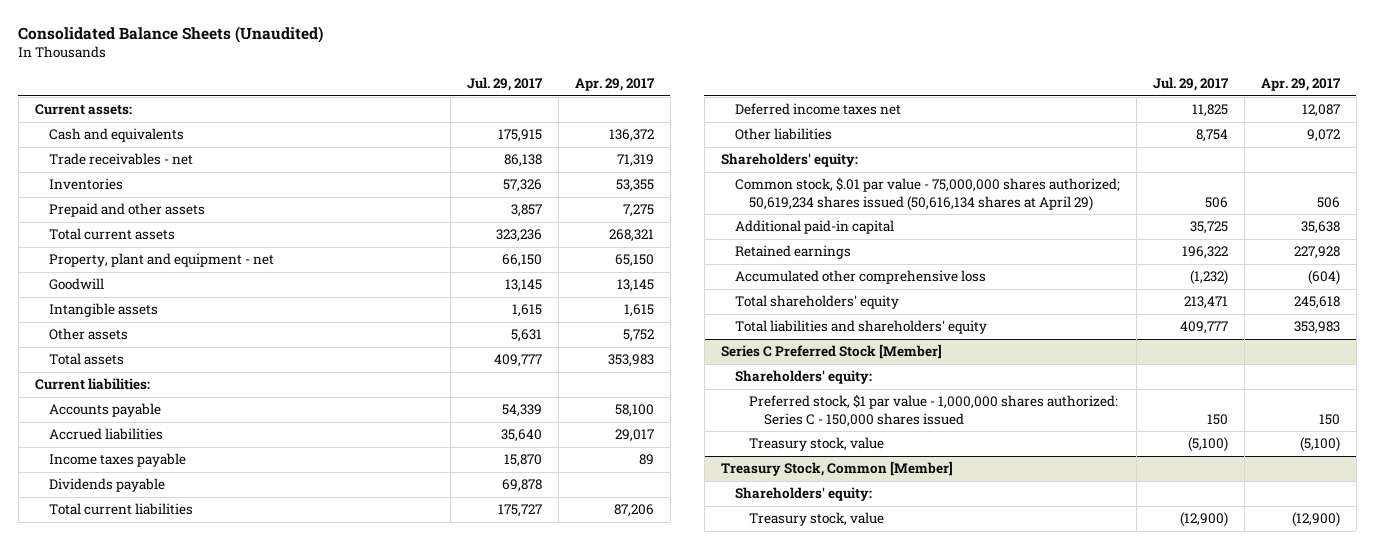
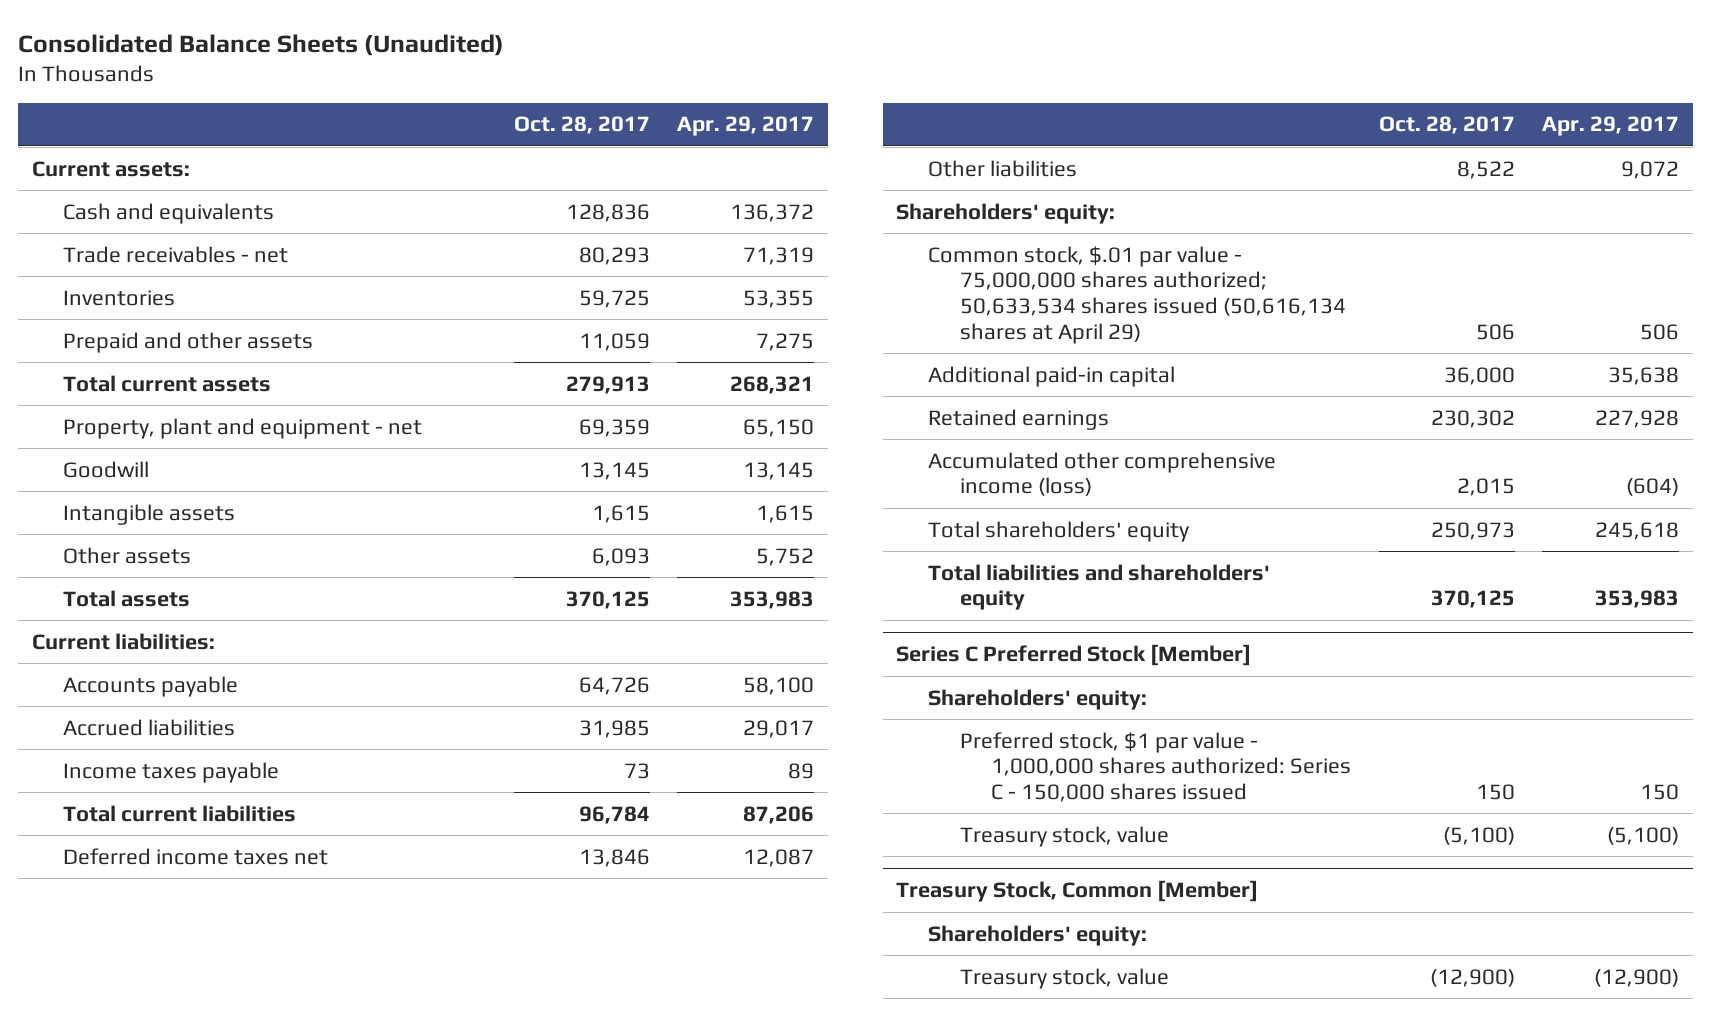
- | Jul. 29, 2017 | Apr. 29, 2017
+ | Oct. 28, 2017 | Apr. 29, 2017
- Dividends payable | 69,878 |
- Common stock, $.01 par value - 75,000,000 shares authorized; 50,619,234 shares issued (50,616,134 shares at April 29) | 506 | 506
+ Common stock, $.01 par value - 75,000,000 shares authorized; 50,633,534 shares issued (50,616,134 shares at April 29) | 506 | 506
- Accumulated other comprehensive loss | (1,232) | (604)
+ Accumulated other comprehensive income (loss) | 2,015 | (604)

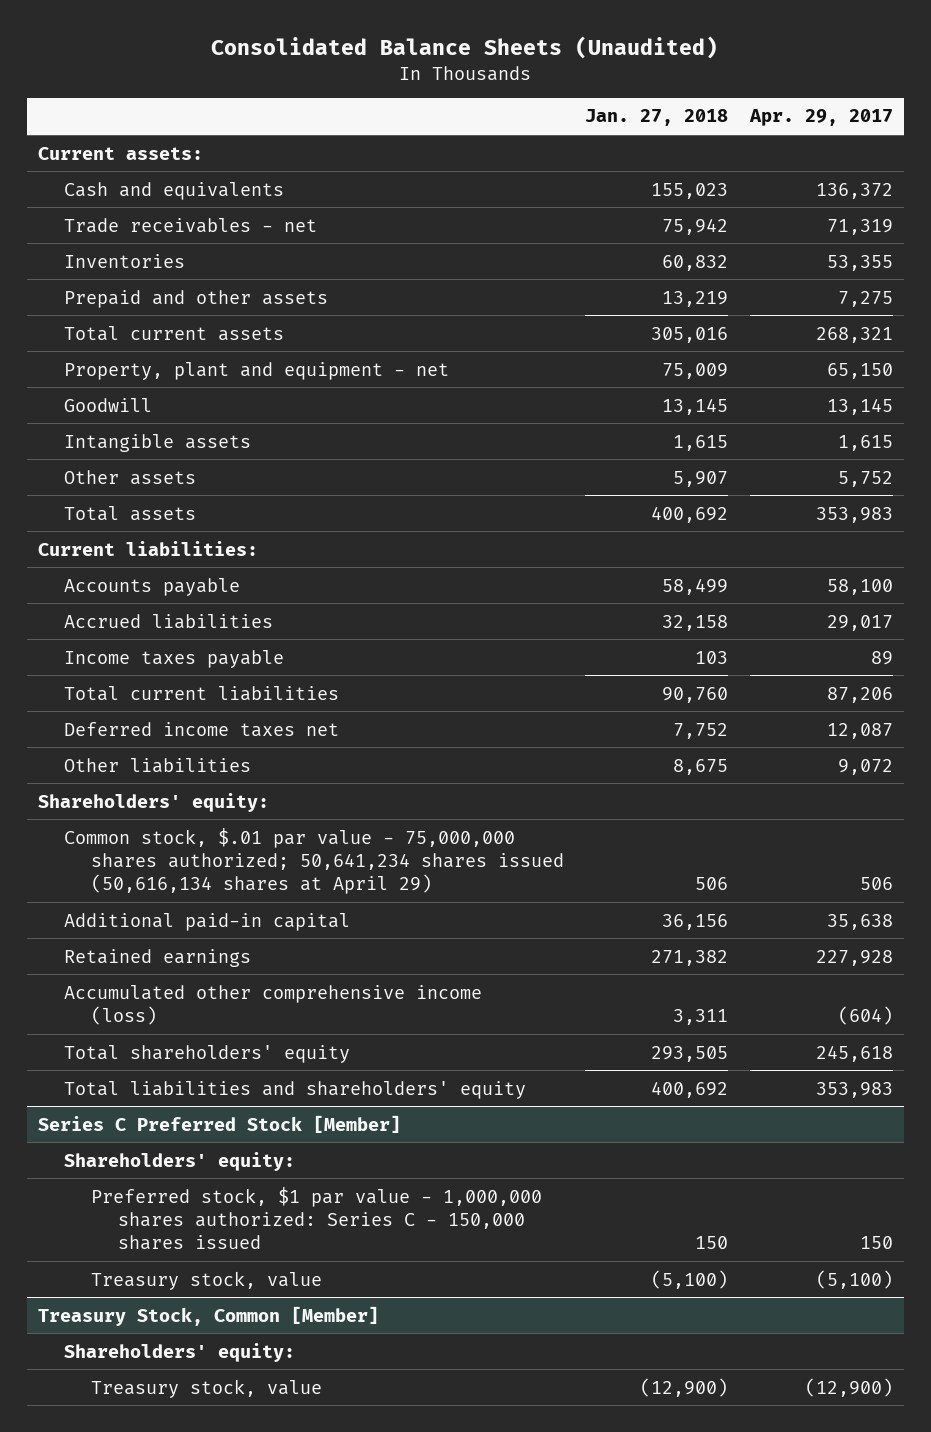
- | Oct. 28, 2017 | Apr. 29, 2017
+ | Jan. 27, 2018 | Apr. 29, 2017
- Common stock, $.01 par value - 75,000,000 shares authorized; 50,633,534 shares issued (50,616,134 shares at April 29) | 506 | 506
+ Common stock, $.01 par value - 75,000,000 shares authorized; 50,641,234 shares issued (50,616,134 shares at April 29) | 506 | 506

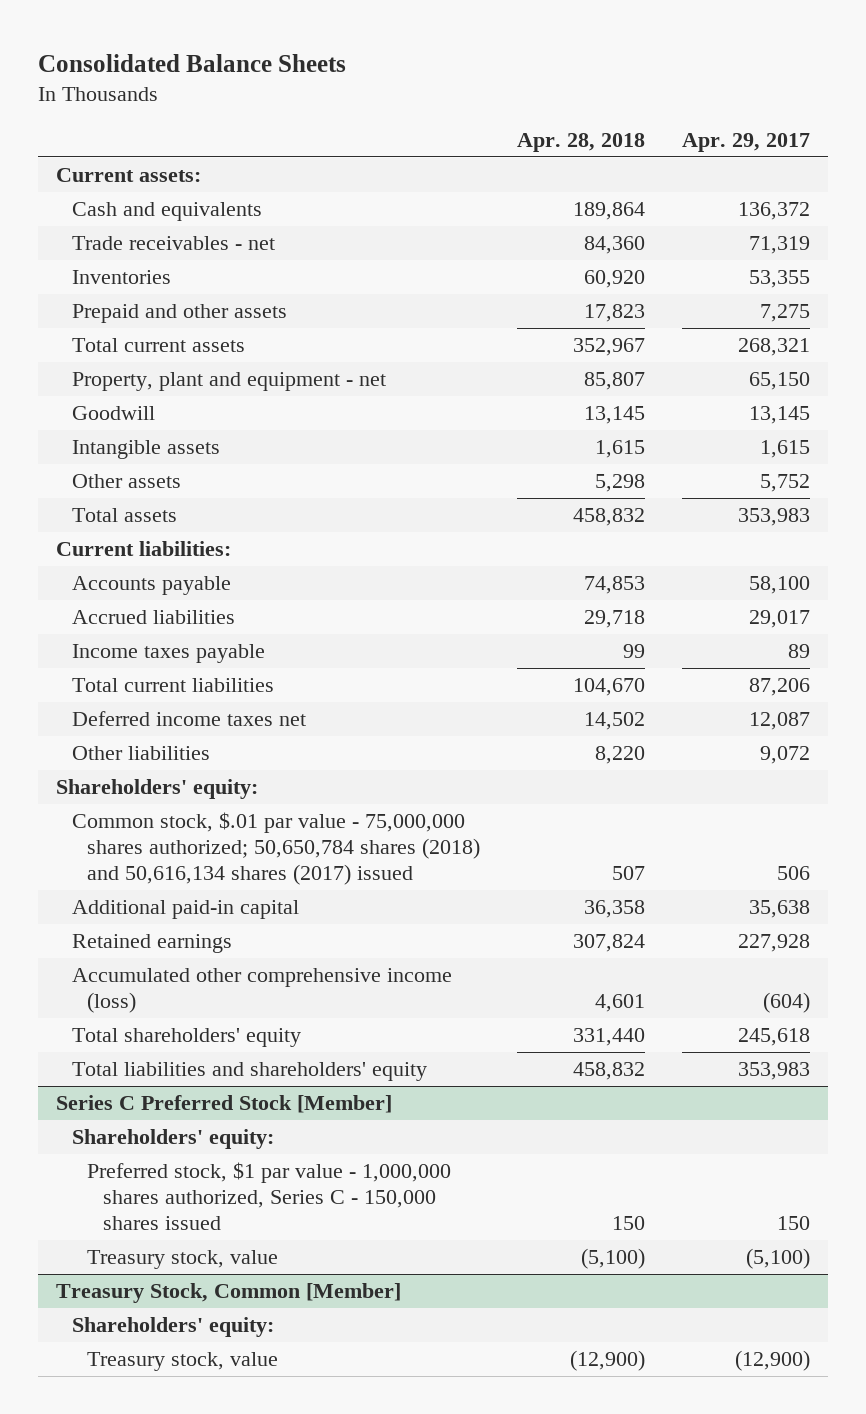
- Consolidated Balance Sheets (Unaudited)
+ Consolidated Balance Sheets
- | Jan. 27, 2018 | Apr. 29, 2017
+ | Apr. 28, 2018 | Apr. 29, 2017
- Common stock, $.01 par value - 75,000,000 shares authorized; 50,641,234 shares issued (50,616,134 shares at April 29) | 506 | 506
+ Common stock, $.01 par value - 75,000,000 shares authorized; 50,650,784 shares (2018) and 50,616,134 shares (2017) issued | 507 | 506
@ Series C Preferred Stock [Member]
- Preferred stock, $1 par value - 1,000,000 shares authorized: Series C - 150,000 shares issued | 150 | 150
+ Preferred stock, $1 par value - 1,000,000 shares authorized, Series C - 150,000 shares issued | 150 | 150

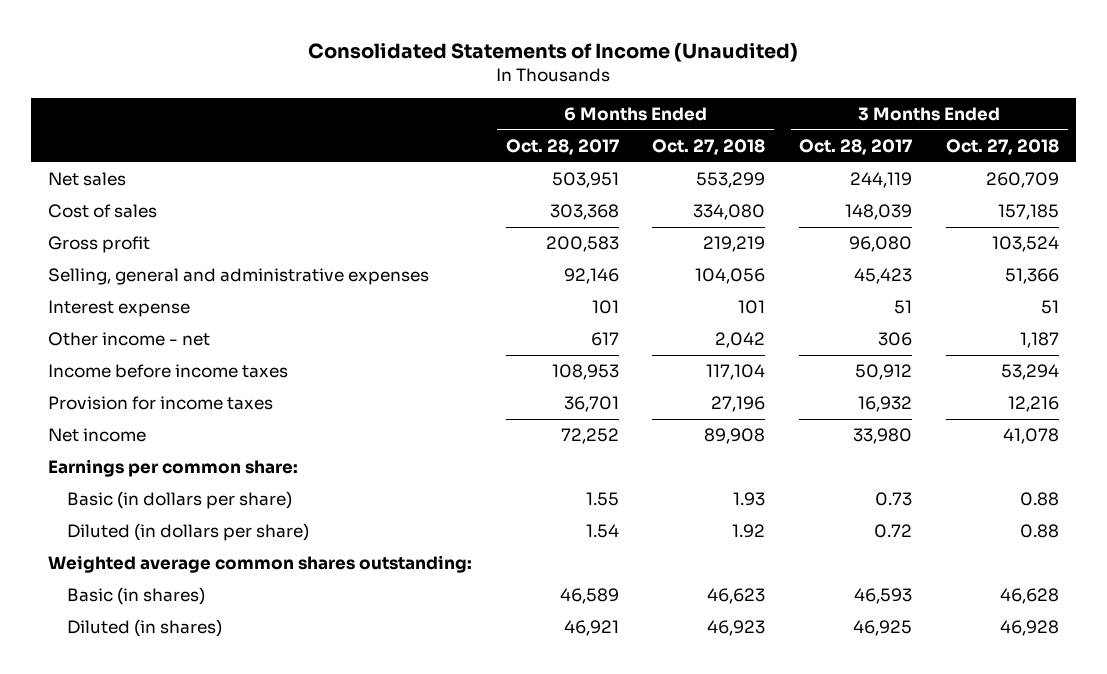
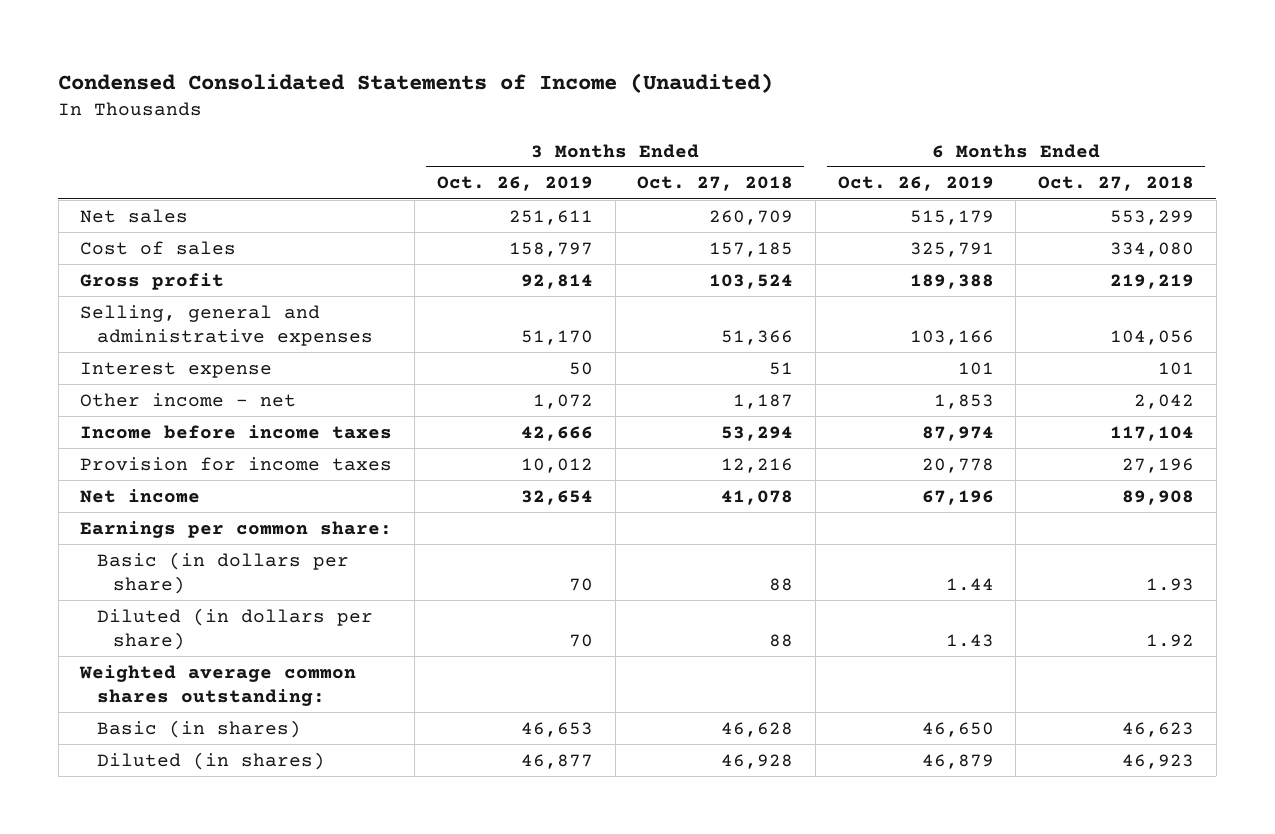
- Consolidated Statements of Income (Unaudited)
+ Condensed Consolidated Statements of Income (Unaudited)
- | 6 Months Ended Oct. 28, 2017 | 6 Months Ended Oct. 27, 2018 | 3 Months Ended Oct. 28, 2017 | 3 Months Ended Oct. 27, 2018
+ | 3 Months Ended Oct. 26, 2019 | 3 Months Ended Oct. 27, 2018 | 6 Months Ended Oct. 26, 2019 | 6 Months Ended Oct. 27, 2018
- Basic (in dollars per share) | 1.55 | 1.93 | 0.73 | 0.88
- Diluted (in dollars per share) | 1.54 | 1.92 | 0.72 | 0.88
+ Basic (in dollars per share) | 70 | 88 | 1.44 | 1.93
+ Diluted (in dollars per share) | 70 | 88 | 1.43 | 1.92

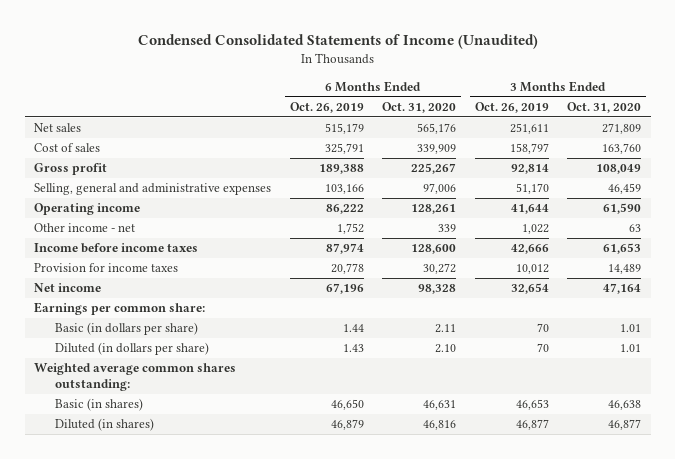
- | 3 Months Ended Oct. 26, 2019 | 3 Months Ended Oct. 27, 2018 | 6 Months Ended Oct. 26, 2019 | 6 Months Ended Oct. 27, 2018
+ | 6 Months Ended Oct. 26, 2019 | 6 Months Ended Oct. 31, 2020 | 3 Months Ended Oct. 26, 2019 | 3 Months Ended Oct. 31, 2020
- Interest expense | 50 | 51 | 101 | 101
- Other income - net | 1,072 | 1,187 | 1,853 | 2,042
+ Operating income | 86,222 | 128,261 | 41,644 | 61,590
+ Other income - net | 1,752 | 339 | 1,022 | 63

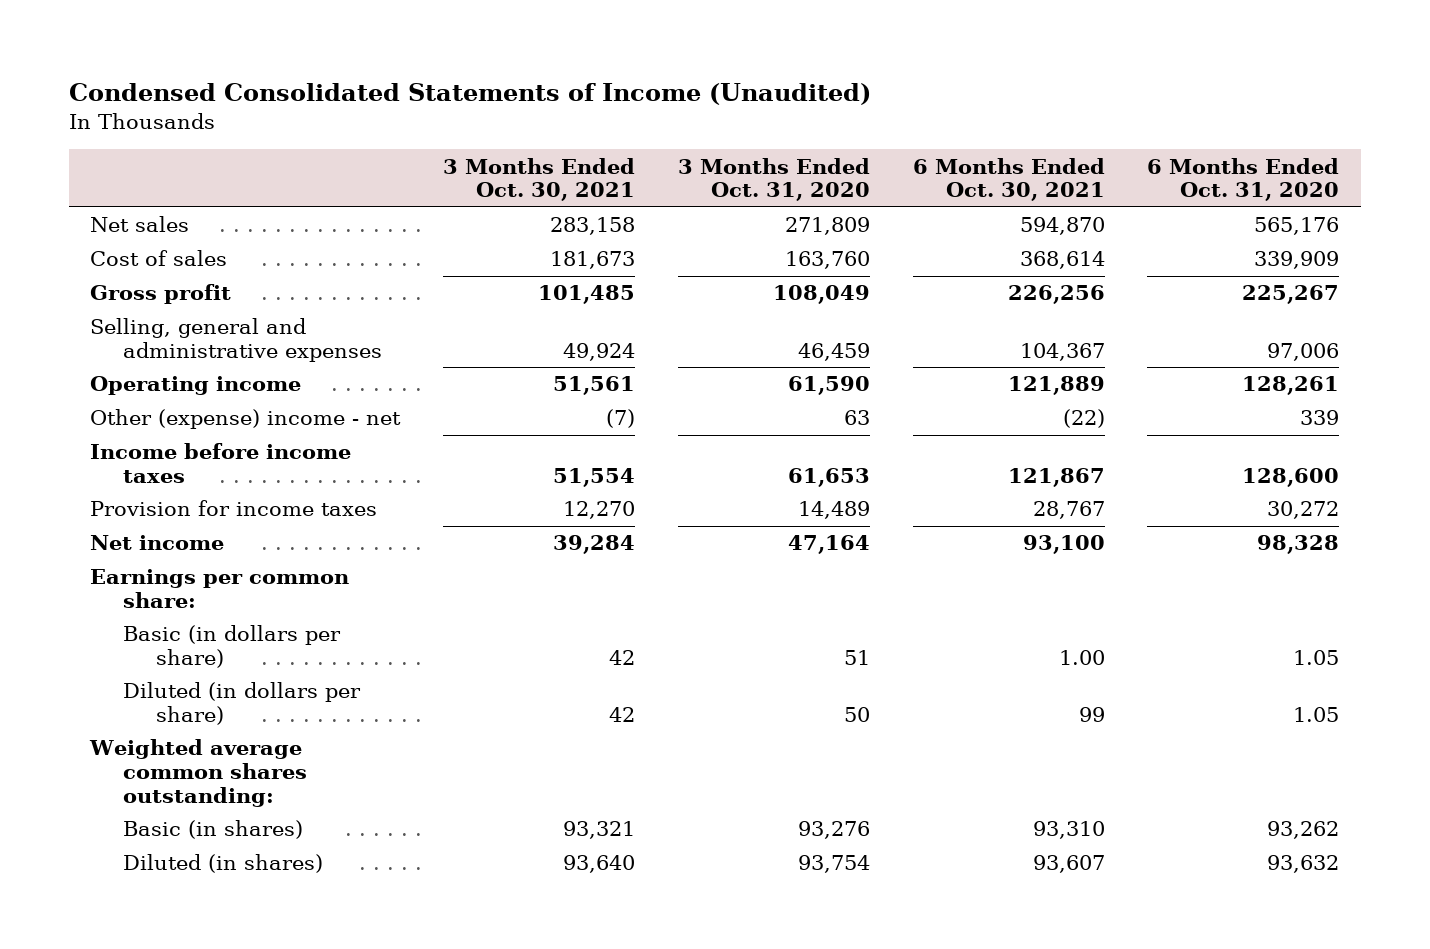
- | 6 Months Ended Oct. 26, 2019 | 6 Months Ended Oct. 31, 2020 | 3 Months Ended Oct. 26, 2019 | 3 Months Ended Oct. 31, 2020
+ | 3 Months Ended Oct. 30, 2021 | 3 Months Ended Oct. 31, 2020 | 6 Months Ended Oct. 30, 2021 | 6 Months Ended Oct. 31, 2020
- Other income - net | 1,752 | 339 | 1,022 | 63
+ Other (expense) income - net | (7) | 63 | (22) | 339
- Basic (in dollars per share) | 1.44 | 2.11 | 70 | 1.01
- Diluted (in dollars per share) | 1.43 | 2.10 | 70 | 1.01
+ Basic (in dollars per share) | 42 | 51 | 1.00 | 1.05
+ Diluted (in dollars per share) | 42 | 50 | 99 | 1.05
- Basic (in shares) | 46,650 | 46,631 | 46,653 | 46,638
- Diluted (in shares) | 46,879 | 46,816 | 46,877 | 46,877
+ Basic (in shares) | 93,321 | 93,276 | 93,310 | 93,262
+ Diluted (in shares) | 93,640 | 93,754 | 93,607 | 93,632

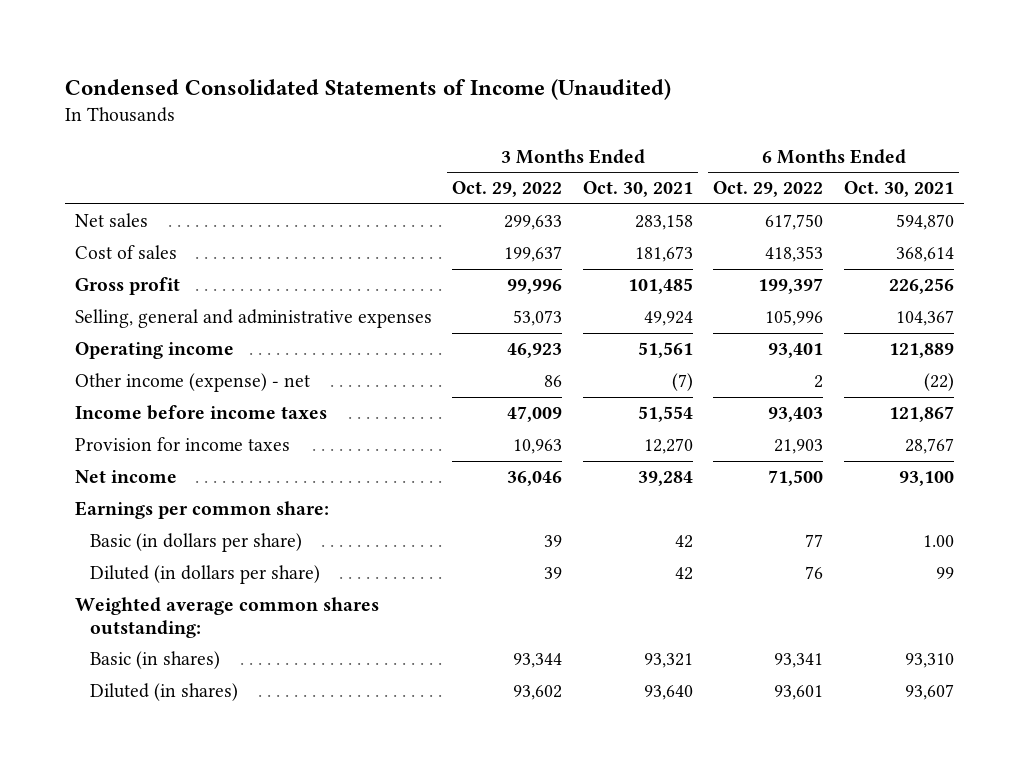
- | 3 Months Ended Oct. 30, 2021 | 3 Months Ended Oct. 31, 2020 | 6 Months Ended Oct. 30, 2021 | 6 Months Ended Oct. 31, 2020
+ | 3 Months Ended Oct. 29, 2022 | 3 Months Ended Oct. 30, 2021 | 6 Months Ended Oct. 29, 2022 | 6 Months Ended Oct. 30, 2021
- Other (expense) income - net | (7) | 63 | (22) | 339
+ Other income (expense) - net | 86 | (7) | 2 | (22)

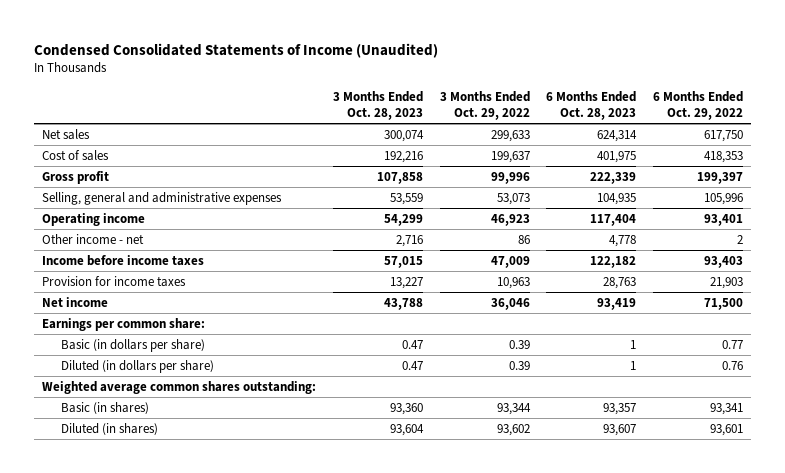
- | 3 Months Ended Oct. 29, 2022 | 3 Months Ended Oct. 30, 2021 | 6 Months Ended Oct. 29, 2022 | 6 Months Ended Oct. 30, 2021
+ | 3 Months Ended Oct. 28, 2023 | 3 Months Ended Oct. 29, 2022 | 6 Months Ended Oct. 28, 2023 | 6 Months Ended Oct. 29, 2022
- Other income (expense) - net | 86 | (7) | 2 | (22)
+ Other income - net | 2,716 | 86 | 4,778 | 2
- Basic (in dollars per share) | 39 | 42 | 77 | 1.00
- Diluted (in dollars per share) | 39 | 42 | 76 | 99
+ Basic (in dollars per share) | 0.47 | 0.39 | 1 | 0.77
+ Diluted (in dollars per share) | 0.47 | 0.39 | 1 | 0.76

